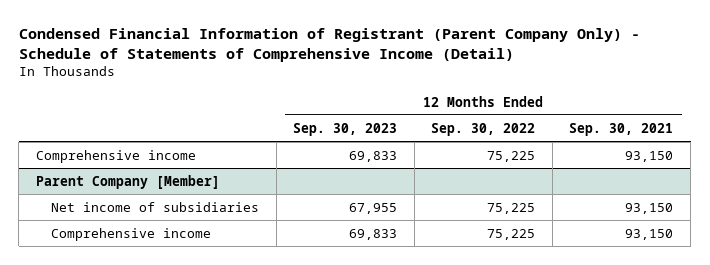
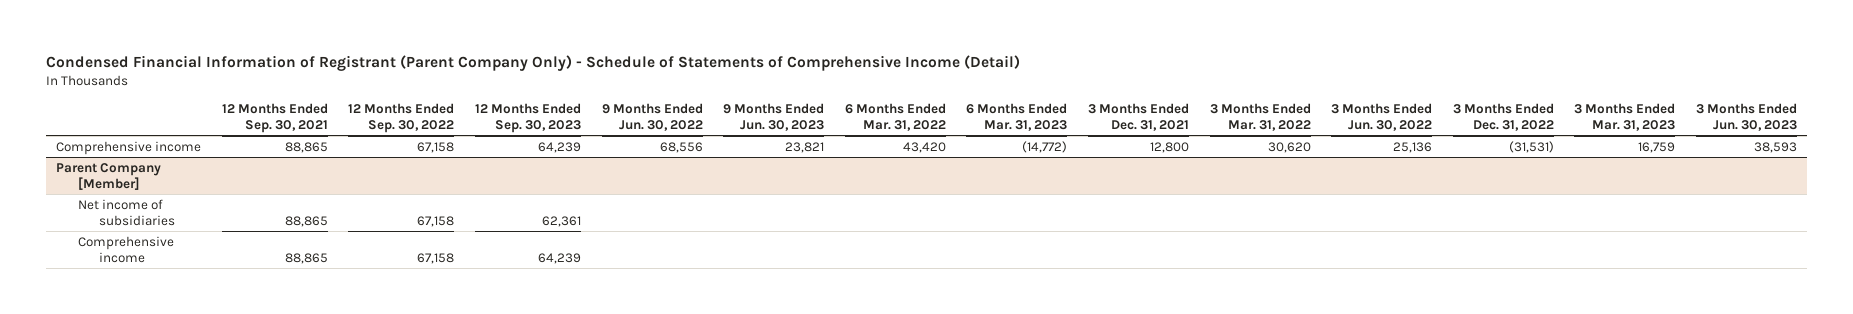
- | 12 Months Ended Sep. 30, 2023 | 12 Months Ended Sep. 30, 2022 | 12 Months Ended Sep. 30, 2021
+ | 12 Months Ended Sep. 30, 2021 | 12 Months Ended Sep. 30, 2022 | 12 Months Ended Sep. 30, 2023 | 9 Months Ended Jun. 30, 2022 | 9 Months Ended Jun. 30, 2023 | 6 Months Ended Mar. 31, 2022 | 6 Months Ended Mar. 31, 2023 | 3 Months Ended Dec. 31, 2021 | 3 Months Ended Mar. 31, 2022 | 3 Months Ended Jun. 30, 2022 | 3 Months Ended Dec. 31, 2022 | 3 Months Ended Mar. 31, 2023 | 3 Months Ended Jun. 30, 2023
- Comprehensive income | 69,833 | 75,225 | 93,150
+ Comprehensive income | 88,865 | 67,158 | 64,239 | 68,556 | 23,821 | 43,420 | (14,772) | 12,800 | 30,620 | 25,136 | (31,531) | 16,759 | 38,593
@ Parent Company [Member]
- Net income of subsidiaries | 67,955 | 75,225 | 93,150
- Comprehensive income | 69,833 | 75,225 | 93,150
+ Net income of subsidiaries | 88,865 | 67,158 | 62,361 | | | | | | | | | |
+ Comprehensive income | 88,865 | 67,158 | 64,239 | | | | | | | | | |

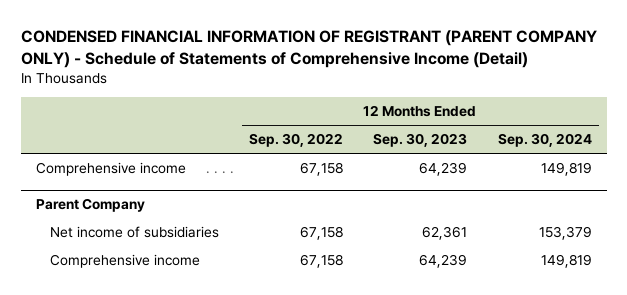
- Condensed Financial Information of Registrant (Parent Company Only) - Schedule of Statements of Comprehensive Income (Detail)
+ CONDENSED FINANCIAL INFORMATION OF REGISTRANT (PARENT COMPANY ONLY) - Schedule of Statements of Comprehensive Income (Detail)
- | 12 Months Ended Sep. 30, 2021 | 12 Months Ended Sep. 30, 2022 | 12 Months Ended Sep. 30, 2023 | 9 Months Ended Jun. 30, 2022 | 9 Months Ended Jun. 30, 2023 | 6 Months Ended Mar. 31, 2022 | 6 Months Ended Mar. 31, 2023 | 3 Months Ended Dec. 31, 2021 | 3 Months Ended Mar. 31, 2022 | 3 Months Ended Jun. 30, 2022 | 3 Months Ended Dec. 31, 2022 | 3 Months Ended Mar. 31, 2023 | 3 Months Ended Jun. 30, 2023
+ | 12 Months Ended Sep. 30, 2022 | 12 Months Ended Sep. 30, 2023 | 12 Months Ended Sep. 30, 2024
- Parent Company [Member]
+ Parent Company

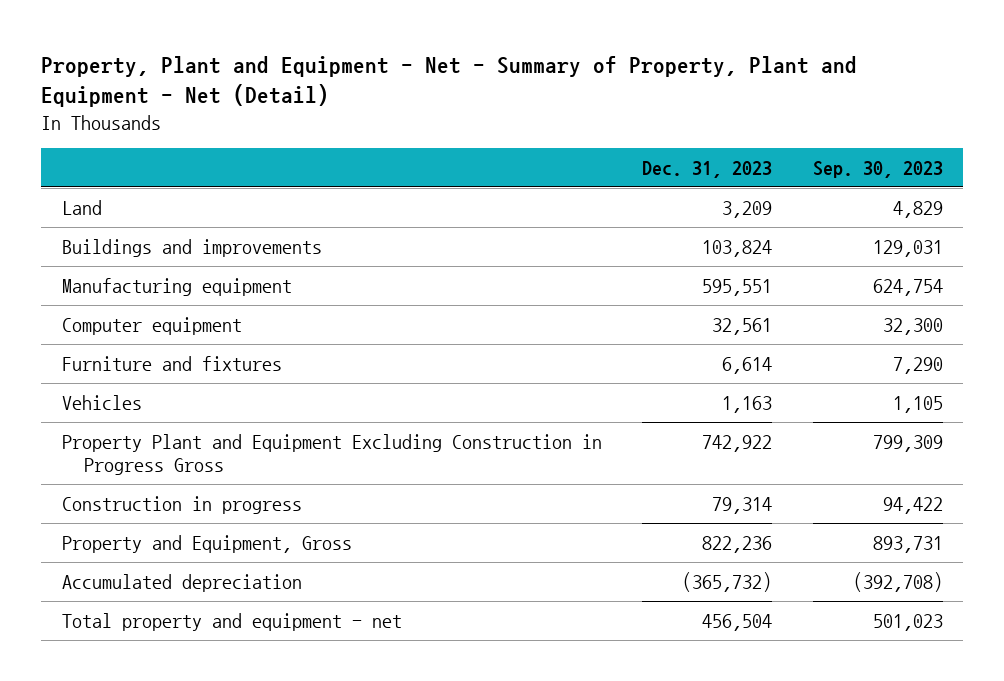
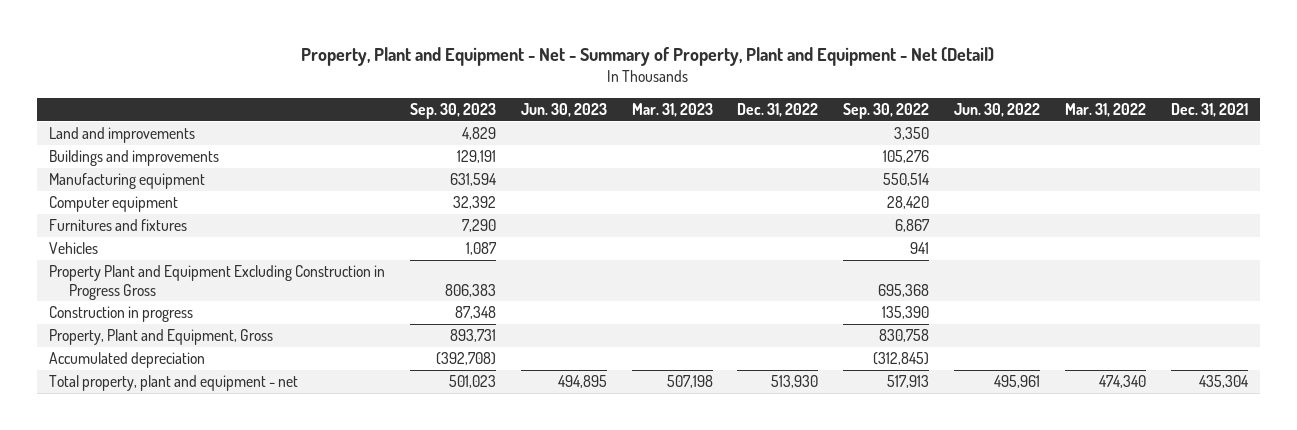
- | Dec. 31, 2023 | Sep. 30, 2023
+ | Sep. 30, 2023 | Jun. 30, 2023 | Mar. 31, 2023 | Dec. 31, 2022 | Sep. 30, 2022 | Jun. 30, 2022 | Mar. 31, 2022 | Dec. 31, 2021
- Land | 3,209 | 4,829
- Buildings and improvements | 103,824 | 129,031
- Manufacturing equipment | 595,551 | 624,754
- Computer equipment | 32,561 | 32,300
- Furniture and fixtures | 6,614 | 7,290
- Vehicles | 1,163 | 1,105
- Property Plant and Equipment Excluding Construction in Progress Gross | 742,922 | 799,309
- Construction in progress | 79,314 | 94,422
- Property and Equipment, Gross | 822,236 | 893,731
+ Land and improvements | 4,829 | | | | 3,350 | | |
+ Buildings and improvements | 129,191 | | | | 105,276 | | |
+ Manufacturing equipment | 631,594 | | | | 550,514 | | |
+ Computer equipment | 32,392 | | | | 28,420 | | |
+ Furnitures and fixtures | 7,290 | | | | 6,867 | | |
+ Vehicles | 1,087 | | | | 941 | | |
+ Property Plant and Equipment Excluding Construction in Progress Gross | 806,383 | | | | 695,368 | | |
+ Construction in progress | 87,348 | | | | 135,390 | | |
+ Property, Plant and Equipment, Gross | 893,731 | | | | 830,758 | | |
- Total property and equipment - net | 456,504 | 501,023
+ Total property, plant and equipment - net | 501,023 | 494,895 | 507,198 | 513,930 | 517,913 | 495,961 | 474,340 | 435,304

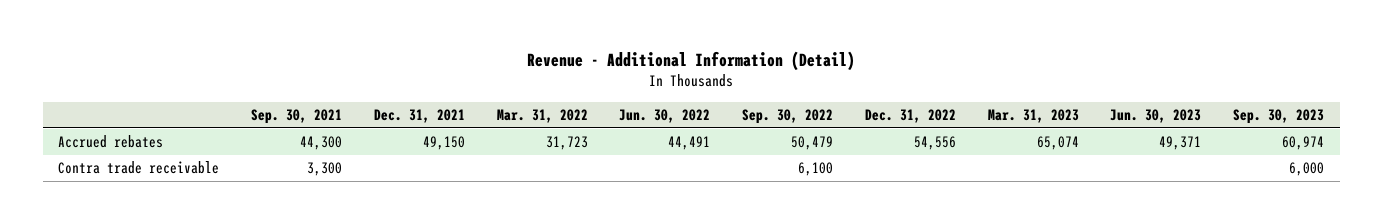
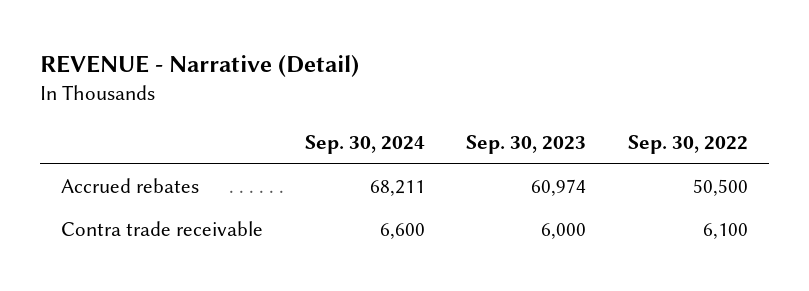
- Revenue - Additional Information (Detail)
+ REVENUE - Narrative (Detail)
- | Sep. 30, 2021 | Dec. 31, 2021 | Mar. 31, 2022 | Jun. 30, 2022 | Sep. 30, 2022 | Dec. 31, 2022 | Mar. 31, 2023 | Jun. 30, 2023 | Sep. 30, 2023
+ | Sep. 30, 2024 | Sep. 30, 2023 | Sep. 30, 2022
- Accrued rebates | 44,300 | 49,150 | 31,723 | 44,491 | 50,479 | 54,556 | 65,074 | 49,371 | 60,974
+ Accrued rebates | 68,211 | 60,974 | 50,500

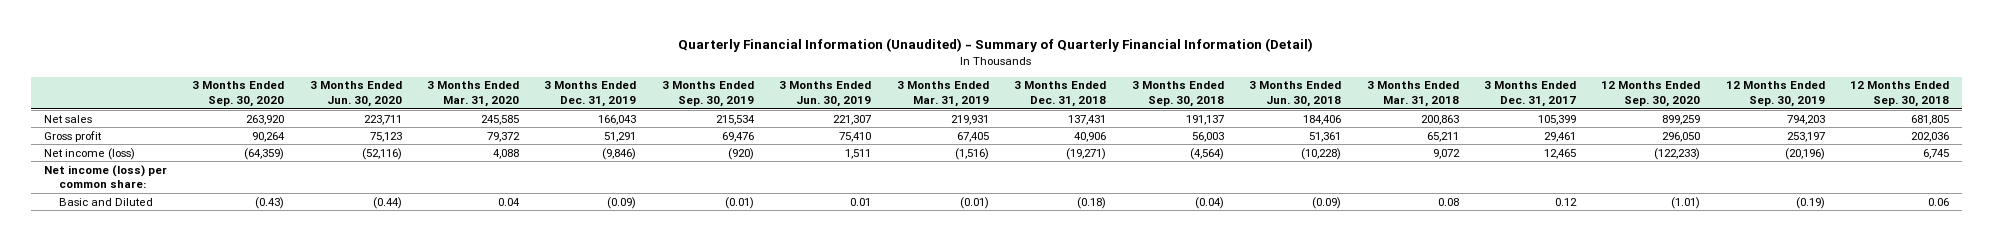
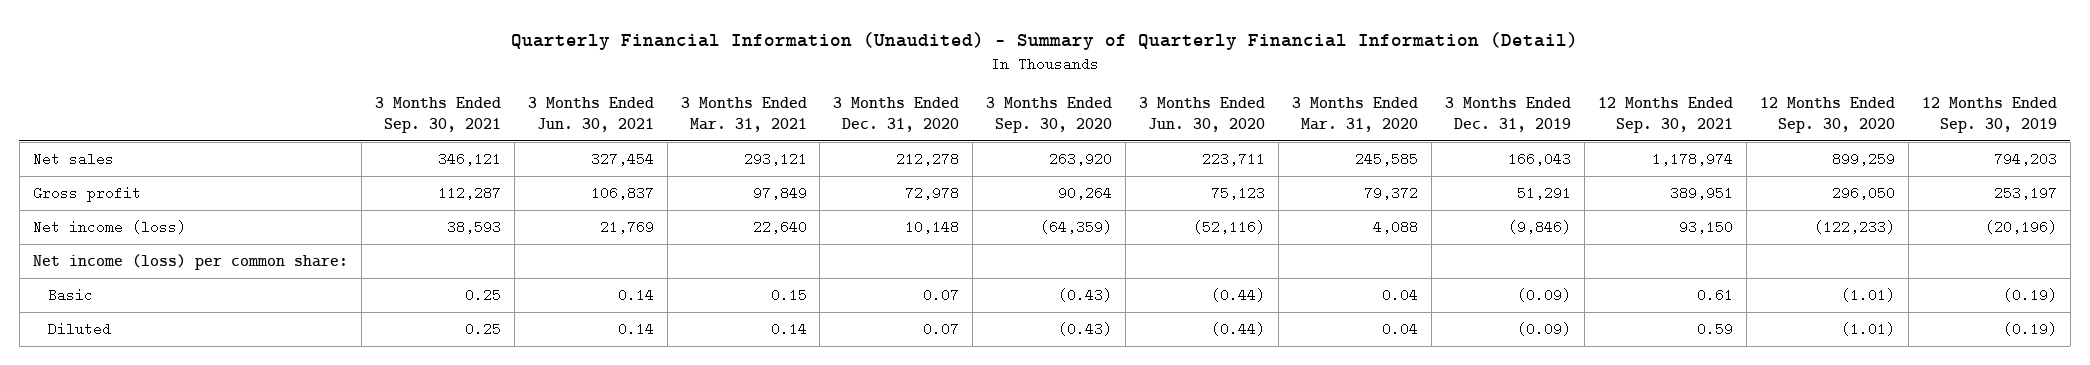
- | 3 Months Ended Sep. 30, 2020 | 3 Months Ended Jun. 30, 2020 | 3 Months Ended Mar. 31, 2020 | 3 Months Ended Dec. 31, 2019 | 3 Months Ended Sep. 30, 2019 | 3 Months Ended Jun. 30, 2019 | 3 Months Ended Mar. 31, 2019 | 3 Months Ended Dec. 31, 2018 | 3 Months Ended Sep. 30, 2018 | 3 Months Ended Jun. 30, 2018 | 3 Months Ended Mar. 31, 2018 | 3 Months Ended Dec. 31, 2017 | 12 Months Ended Sep. 30, 2020 | 12 Months Ended Sep. 30, 2019 | 12 Months Ended Sep. 30, 2018
+ | 3 Months Ended Sep. 30, 2021 | 3 Months Ended Jun. 30, 2021 | 3 Months Ended Mar. 31, 2021 | 3 Months Ended Dec. 31, 2020 | 3 Months Ended Sep. 30, 2020 | 3 Months Ended Jun. 30, 2020 | 3 Months Ended Mar. 31, 2020 | 3 Months Ended Dec. 31, 2019 | 12 Months Ended Sep. 30, 2021 | 12 Months Ended Sep. 30, 2020 | 12 Months Ended Sep. 30, 2019
- Basic and Diluted | (0.43) | (0.44) | 0.04 | (0.09) | (0.01) | 0.01 | (0.01) | (0.18) | (0.04) | (0.09) | 0.08 | 0.12 | (1.01) | (0.19) | 0.06
+ Basic | 0.25 | 0.14 | 0.15 | 0.07 | (0.43) | (0.44) | 0.04 | (0.09) | 0.61 | (1.01) | (0.19)
+ Diluted | 0.25 | 0.14 | 0.14 | 0.07 | (0.43) | (0.44) | 0.04 | (0.09) | 0.59 | (1.01) | (0.19)

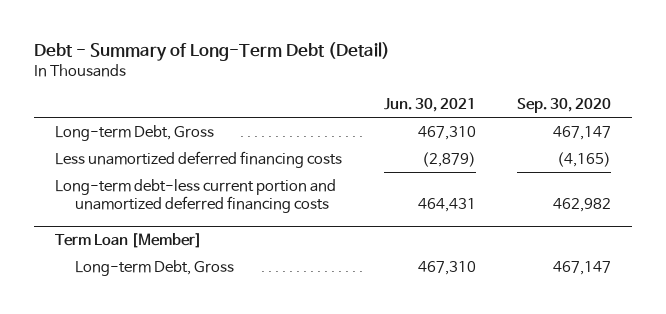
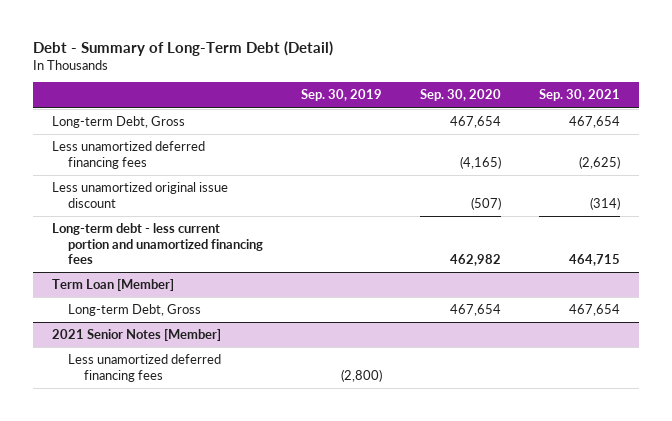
- | Jun. 30, 2021 | Sep. 30, 2020
+ | Sep. 30, 2019 | Sep. 30, 2020 | Sep. 30, 2021
- Long-term Debt, Gross | 467,310 | 467,147
- Less unamortized deferred financing costs | (2,879) | (4,165)
- Long-term debt-less current portion and unamortized deferred financing costs | 464,431 | 462,982
+ Long-term Debt, Gross | | 467,654 | 467,654
+ Less unamortized deferred financing fees | | (4,165) | (2,625)
+ Less unamortized original issue discount | | (507) | (314)
+ Long-term debt - less current portion and unamortized financing fees | | 462,982 | 464,715
@ Term Loan [Member]
- Long-term Debt, Gross | 467,310 | 467,147
+ Long-term Debt, Gross | | 467,654 | 467,654
+ 2021 Senior Notes [Member]
+ Less unamortized deferred financing fees | (2,800) | |

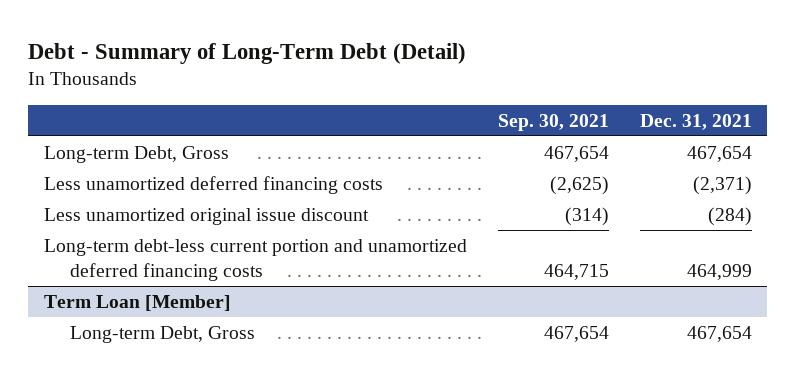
- | Sep. 30, 2019 | Sep. 30, 2020 | Sep. 30, 2021
+ | Sep. 30, 2021 | Dec. 31, 2021
- Less unamortized deferred financing fees | | (4,165) | (2,625)
+ Less unamortized deferred financing costs | (2,625) | (2,371)
- Long-term debt - less current portion and unamortized financing fees | | 462,982 | 464,715
+ Long-term debt-less current portion and unamortized deferred financing costs | 464,715 | 464,999
- 2021 Senior Notes [Member]
- Less unamortized deferred financing fees | (2,800) | |

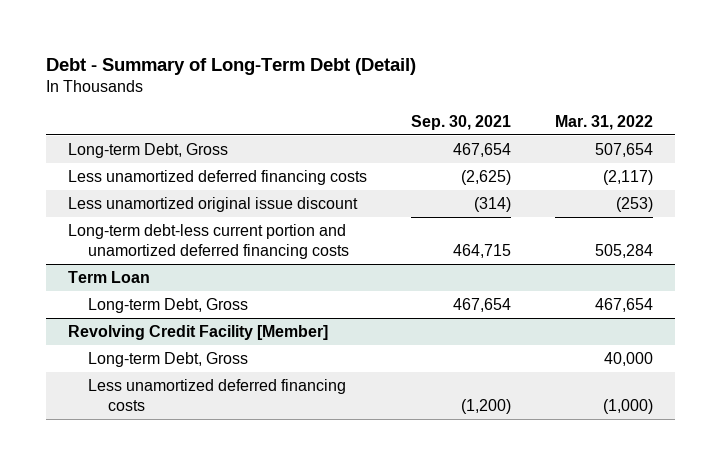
- | Sep. 30, 2021 | Dec. 31, 2021
+ | Sep. 30, 2021 | Mar. 31, 2022
- Term Loan [Member]
+ Term Loan
+ Revolving Credit Facility [Member]
+ Long-term Debt, Gross | | 40,000
+ Less unamortized deferred financing costs | (1,200) | (1,000)

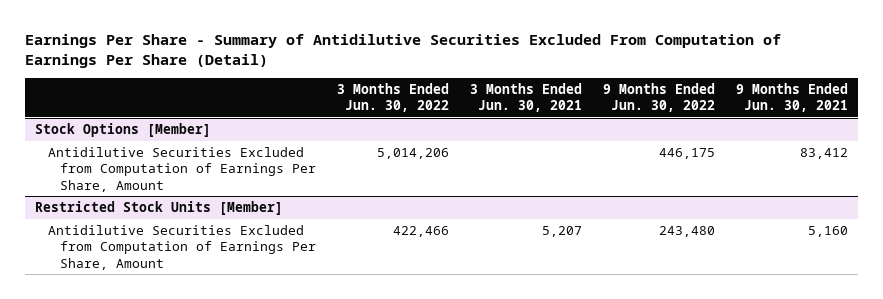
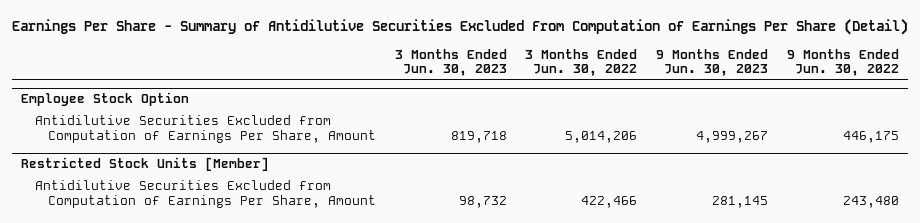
- | 3 Months Ended Jun. 30, 2022 | 3 Months Ended Jun. 30, 2021 | 9 Months Ended Jun. 30, 2022 | 9 Months Ended Jun. 30, 2021
+ | 3 Months Ended Jun. 30, 2023 | 3 Months Ended Jun. 30, 2022 | 9 Months Ended Jun. 30, 2023 | 9 Months Ended Jun. 30, 2022
- Stock Options [Member]
+ Employee Stock Option

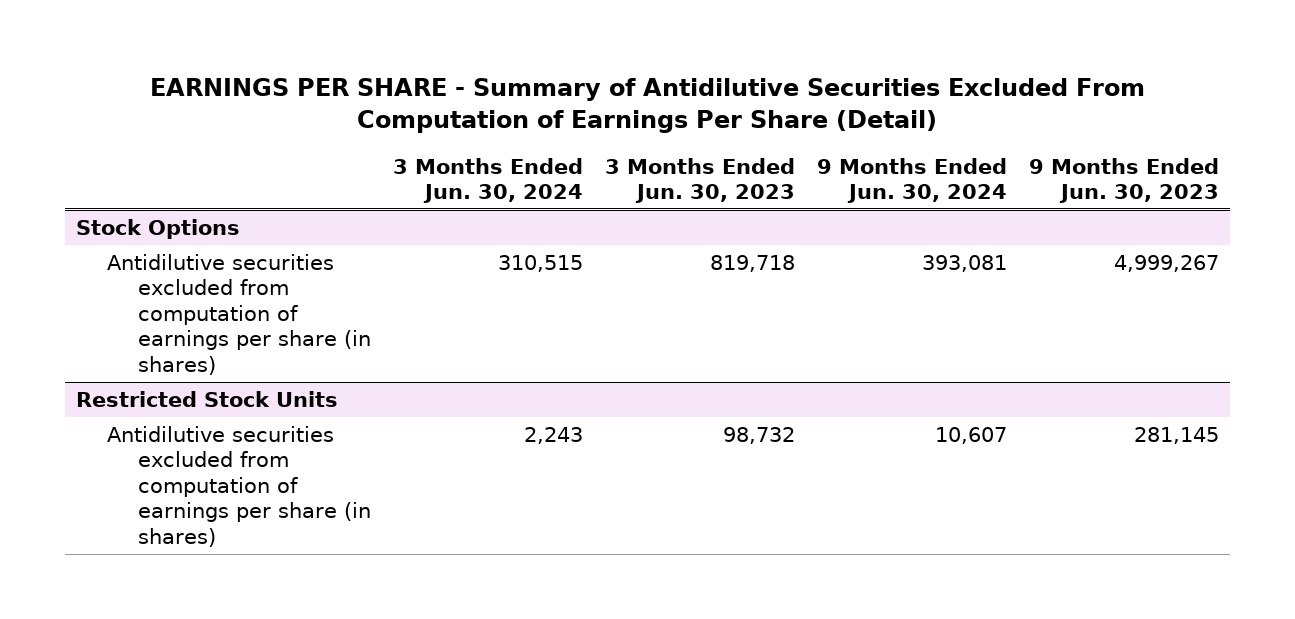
- Earnings Per Share - Summary of Antidilutive Securities Excluded From Computation of Earnings Per Share (Detail)
+ EARNINGS PER SHARE - Summary of Antidilutive Securities Excluded From Computation of Earnings Per Share (Detail)
- | 3 Months Ended Jun. 30, 2023 | 3 Months Ended Jun. 30, 2022 | 9 Months Ended Jun. 30, 2023 | 9 Months Ended Jun. 30, 2022
+ | 3 Months Ended Jun. 30, 2024 | 3 Months Ended Jun. 30, 2023 | 9 Months Ended Jun. 30, 2024 | 9 Months Ended Jun. 30, 2023
- Employee Stock Option
- Antidilutive Securities Excluded from Computation of Earnings Per Share, Amount | 819,718 | 5,014,206 | 4,999,267 | 446,175
- Restricted Stock Units [Member]
- Antidilutive Securities Excluded from Computation of Earnings Per Share, Amount | 98,732 | 422,466 | 281,145 | 243,480
+ Stock Options
+ Antidilutive securities excluded from computation of earnings per share (in shares) | 310,515 | 819,718 | 393,081 | 4,999,267
+ Restricted Stock Units
+ Antidilutive securities excluded from computation of earnings per share (in shares) | 2,243 | 98,732 | 10,607 | 281,145

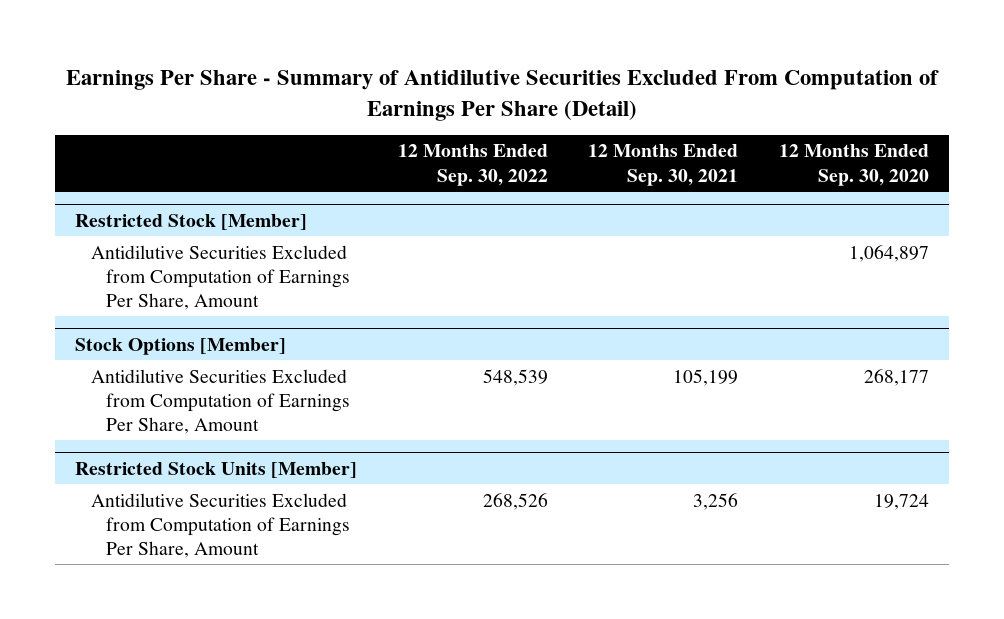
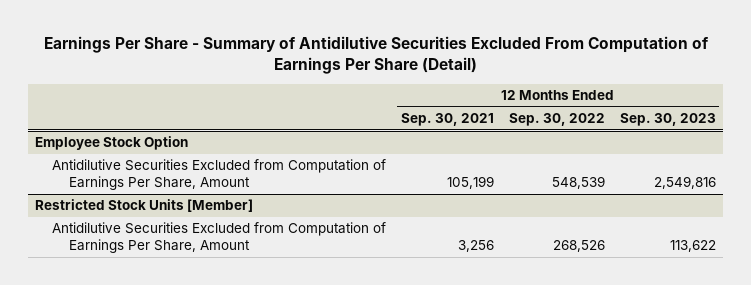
- | 12 Months Ended Sep. 30, 2022 | 12 Months Ended Sep. 30, 2021 | 12 Months Ended Sep. 30, 2020
+ | 12 Months Ended Sep. 30, 2021 | 12 Months Ended Sep. 30, 2022 | 12 Months Ended Sep. 30, 2023
- Restricted Stock [Member]
- Antidilutive Securities Excluded from Computation of Earnings Per Share, Amount | | | 1,064,897
- Stock Options [Member]
+ Employee Stock Option

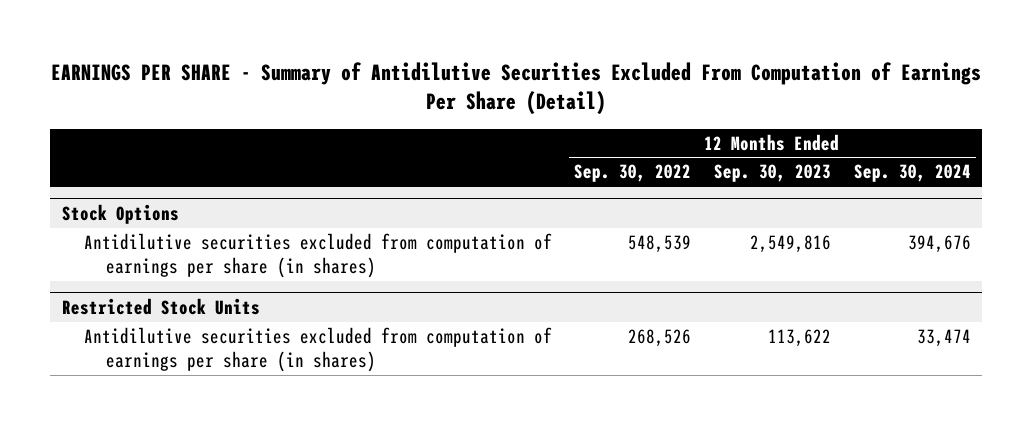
- Earnings Per Share - Summary of Antidilutive Securities Excluded From Computation of Earnings Per Share (Detail)
+ EARNINGS PER SHARE - Summary of Antidilutive Securities Excluded From Computation of Earnings Per Share (Detail)
- | 12 Months Ended Sep. 30, 2021 | 12 Months Ended Sep. 30, 2022 | 12 Months Ended Sep. 30, 2023
+ | 12 Months Ended Sep. 30, 2022 | 12 Months Ended Sep. 30, 2023 | 12 Months Ended Sep. 30, 2024
- Employee Stock Option
- Antidilutive Securities Excluded from Computation of Earnings Per Share, Amount | 105,199 | 548,539 | 2,549,816
- Restricted Stock Units [Member]
- Antidilutive Securities Excluded from Computation of Earnings Per Share, Amount | 3,256 | 268,526 | 113,622
+ Stock Options
+ Antidilutive securities excluded from computation of earnings per share (in shares) | 548,539 | 2,549,816 | 394,676
+ Restricted Stock Units
+ Antidilutive securities excluded from computation of earnings per share (in shares) | 268,526 | 113,622 | 33,474

